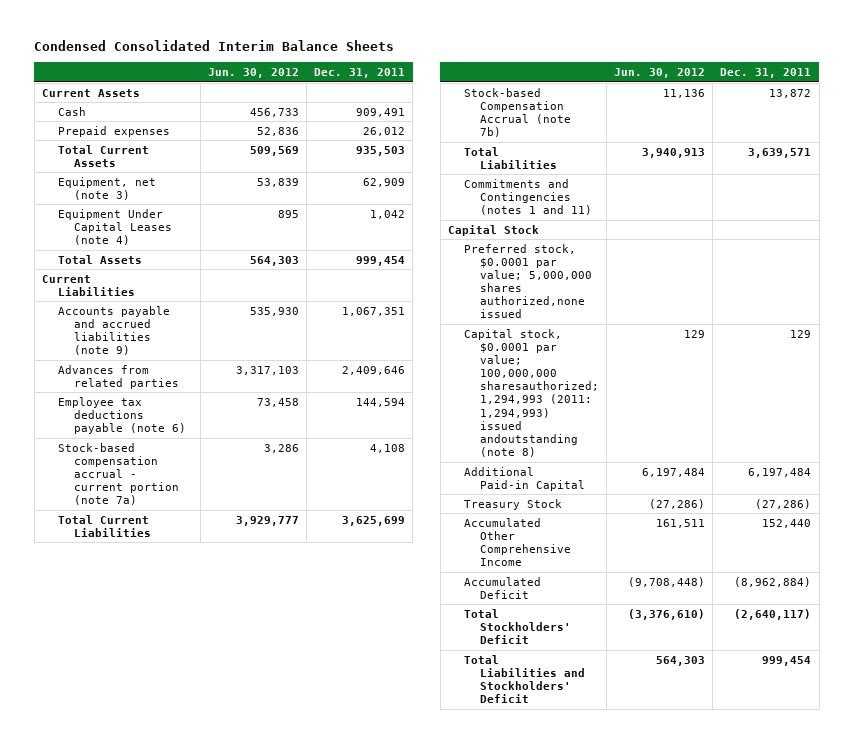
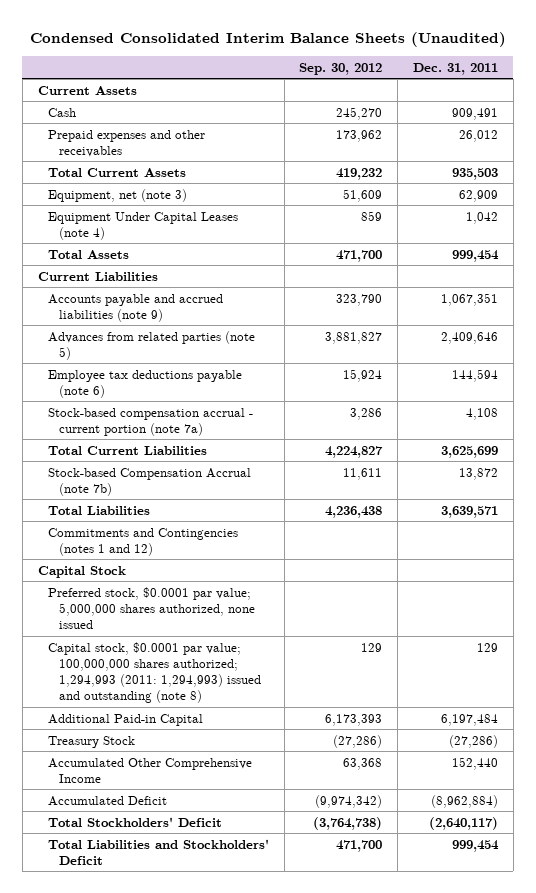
- Condensed Consolidated Interim Balance Sheets
+ Condensed Consolidated Interim Balance Sheets (Unaudited)
- | Jun. 30, 2012 | Dec. 31, 2011
+ | Sep. 30, 2012 | Dec. 31, 2011
- Prepaid expenses | 52,836 | 26,012
+ Prepaid expenses and other receivables | 173,962 | 26,012
- Advances from related parties | 3,317,103 | 2,409,646
+ Advances from related parties (note 5) | 3,881,827 | 2,409,646
- Commitments and Contingencies (notes 1 and 11)
+ Commitments and Contingencies (notes 1 and 12)
- Preferred stock, $0.0001 par value; 5,000,000 shares authorized,none issued
- Capital stock, $0.0001 par value; 100,000,000 sharesauthorized; 1,294,993 (2011: 1,294,993) issued andoutstanding (note 8) | 129 | 129
+ Preferred stock, $0.0001 par value; 5,000,000 shares authorized, none issued
+ Capital stock, $0.0001 par value; 100,000,000 shares authorized; 1,294,993 (2011: 1,294,993) issued and outstanding (note 8) | 129 | 129

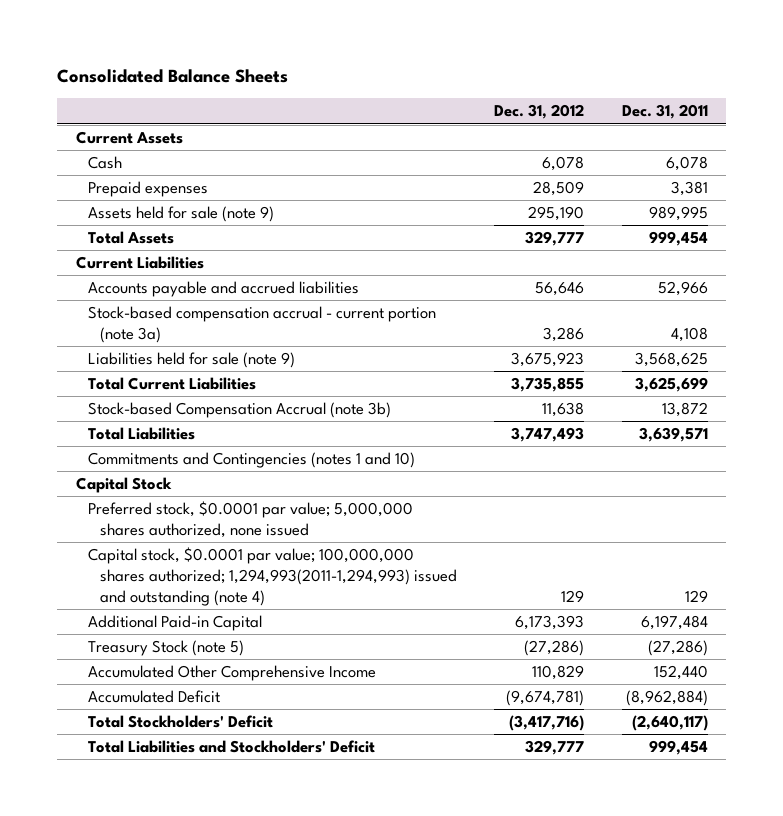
- Condensed Consolidated Interim Balance Sheets (Unaudited)
+ Consolidated Balance Sheets
- | Sep. 30, 2012 | Dec. 31, 2011
+ | Dec. 31, 2012 | Dec. 31, 2011
- Cash | 245,270 | 909,491
- Prepaid expenses and other receivables | 173,962 | 26,012
- Total Current Assets | 419,232 | 935,503
- Equipment, net (note 3) | 51,609 | 62,909
- Equipment Under Capital Leases (note 4) | 859 | 1,042
+ Cash | 6,078 | 6,078
+ Prepaid expenses | 28,509 | 3,381
+ Assets held for sale (note 9) | 295,190 | 989,995
- Accounts payable and accrued liabilities (note 9) | 323,790 | 1,067,351
- Advances from related parties (note 5) | 3,881,827 | 2,409,646
- Employee tax deductions payable (note 6) | 15,924 | 144,594
- Stock-based compensation accrual - current portion (note 7a) | 3,286 | 4,108
+ Accounts payable and accrued liabilities | 56,646 | 52,966
+ Stock-based compensation accrual - current portion (note 3a) | 3,286 | 4,108
+ Liabilities held for sale (note 9) | 3,675,923 | 3,568,625
- Stock-based Compensation Accrual (note 7b) | 11,611 | 13,872
+ Stock-based Compensation Accrual (note 3b) | 11,638 | 13,872
- Commitments and Contingencies (notes 1 and 12)
+ Commitments and Contingencies (notes 1 and 10)
- Capital stock, $0.0001 par value; 100,000,000 shares authorized; 1,294,993 (2011: 1,294,993) issued and outstanding (note 8) | 129 | 129
+ Capital stock, $0.0001 par value; 100,000,000 shares authorized; 1,294,993(2011-1,294,993) issued and outstanding (note 4) | 129 | 129
- Treasury Stock | (27,286) | (27,286)
+ Treasury Stock (note 5) | (27,286) | (27,286)

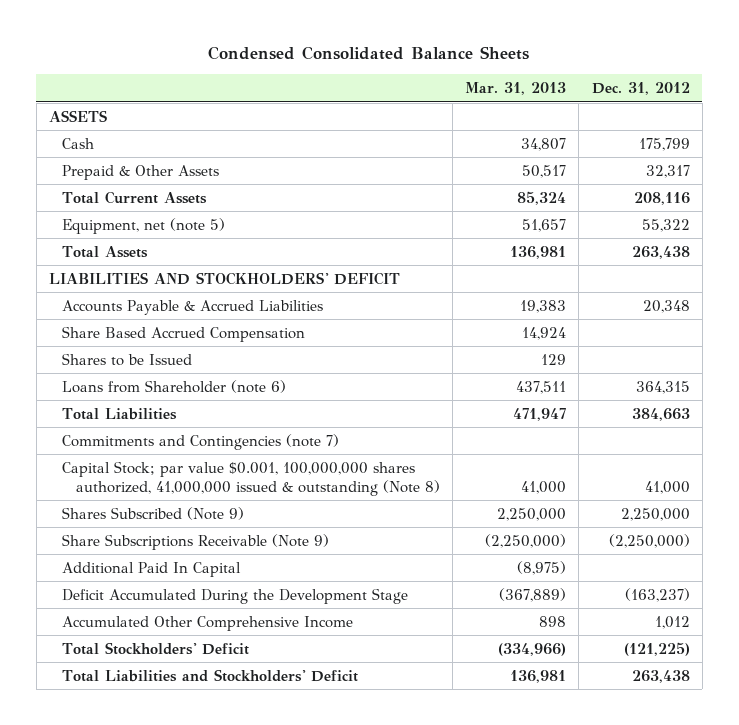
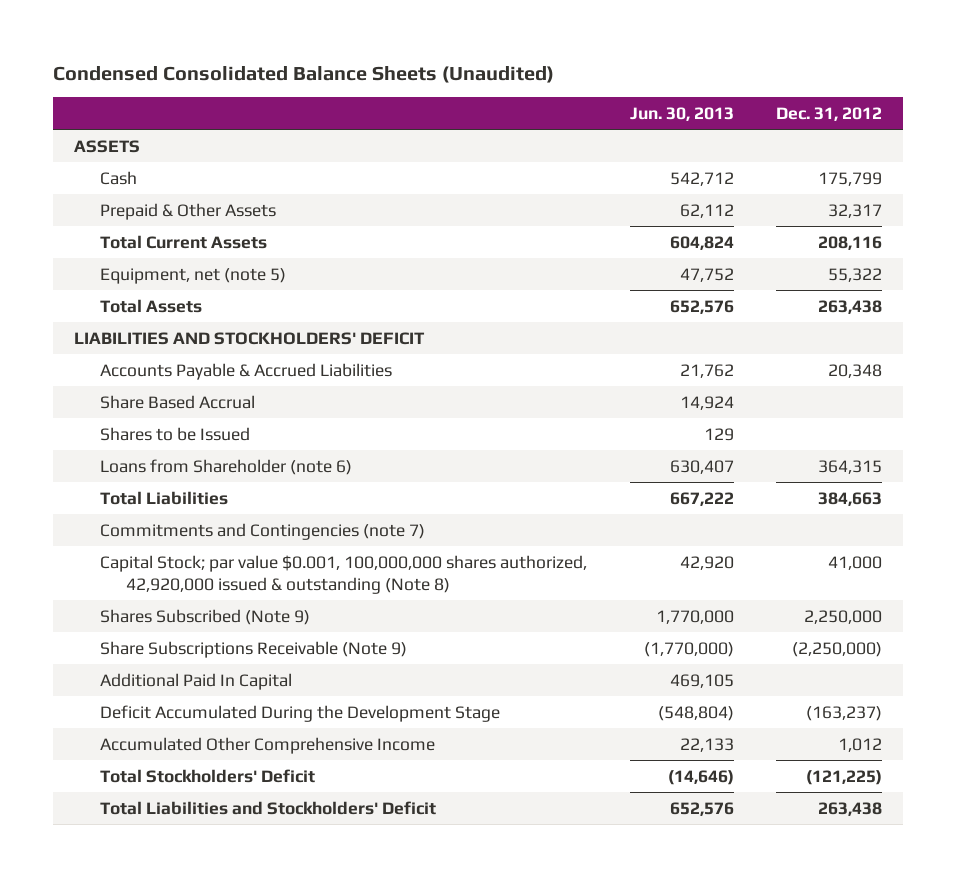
- Condensed Consolidated Balance Sheets
+ Condensed Consolidated Balance Sheets (Unaudited)
- | Mar. 31, 2013 | Dec. 31, 2012
+ | Jun. 30, 2013 | Dec. 31, 2012
- Share Based Accrued Compensation | 14,924 |
+ Share Based Accrual | 14,924 |
- Capital Stock; par value $0.001, 100,000,000 shares authorized, 41,000,000 issued & outstanding (Note 8) | 41,000 | 41,000
+ Capital Stock; par value $0.001, 100,000,000 shares authorized, 42,920,000 issued & outstanding (Note 8) | 42,920 | 41,000

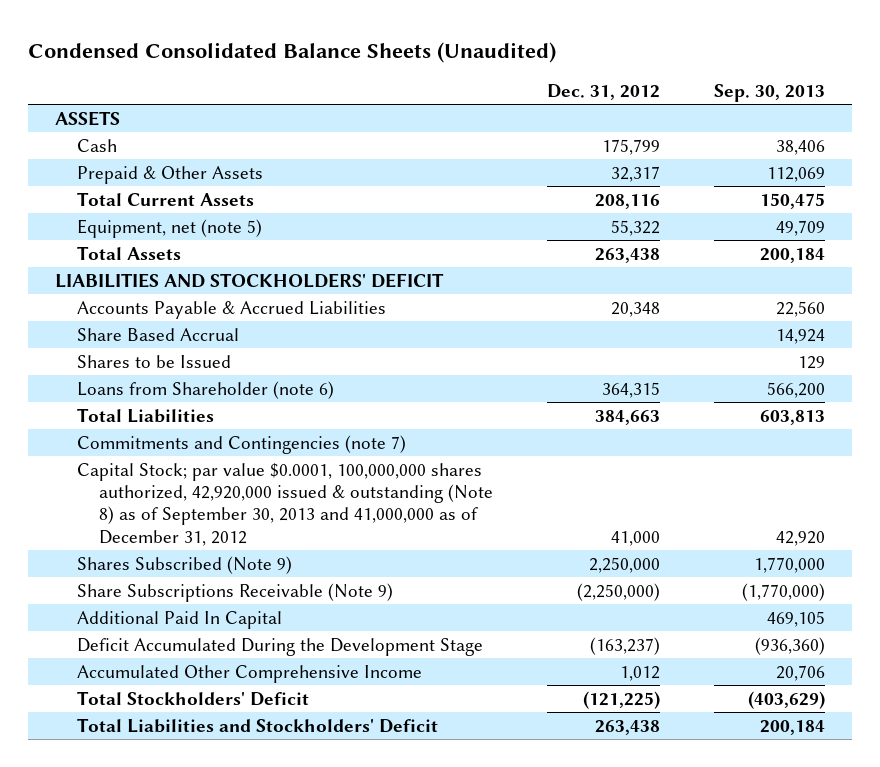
- | Jun. 30, 2013 | Dec. 31, 2012
+ | Dec. 31, 2012 | Sep. 30, 2013
- Capital Stock; par value $0.001, 100,000,000 shares authorized, 42,920,000 issued & outstanding (Note 8) | 42,920 | 41,000
+ Capital Stock; par value $0.0001, 100,000,000 shares authorized, 42,920,000 issued & outstanding (Note 8) as of September 30, 2013 and 41,000,000 as of December 31, 2012 | 41,000 | 42,920

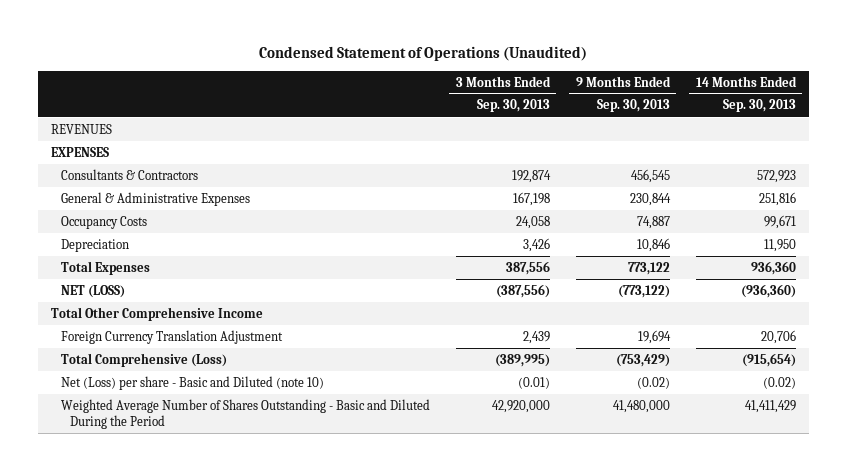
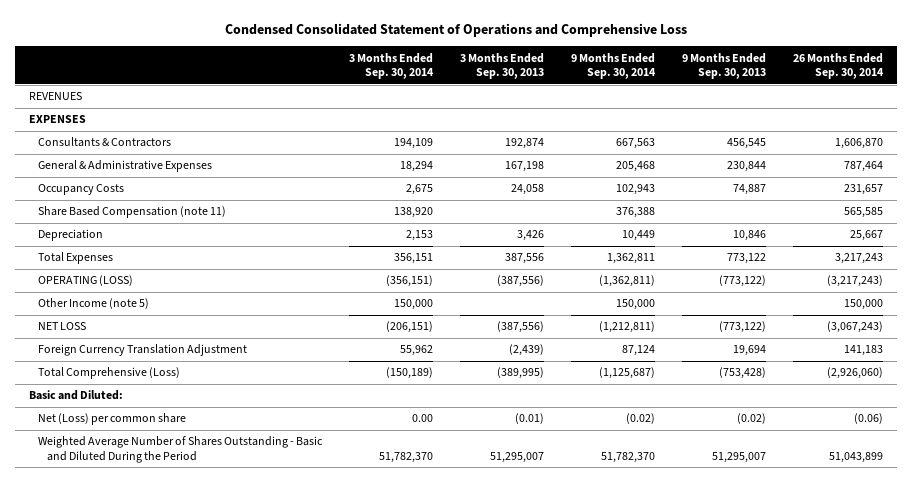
- Condensed Statement of Operations (Unaudited)
+ Condensed Consolidated Statement of Operations and Comprehensive Loss
- | 3 Months Ended Sep. 30, 2013 | 9 Months Ended Sep. 30, 2013 | 14 Months Ended Sep. 30, 2013
+ | 3 Months Ended Sep. 30, 2014 | 3 Months Ended Sep. 30, 2013 | 9 Months Ended Sep. 30, 2014 | 9 Months Ended Sep. 30, 2013 | 26 Months Ended Sep. 30, 2014
+ Share Based Compensation (note 11) | 138,920 | | 376,388 | | 565,585
- NET (LOSS) | (387,556) | (773,122) | (936,360)
- Total Other Comprehensive Income
- Foreign Currency Translation Adjustment | 2,439 | 19,694 | 20,706
- Total Comprehensive (Loss) | (389,995) | (753,429) | (915,654)
- Net (Loss) per share - Basic and Diluted (note 10) | (0.01) | (0.02) | (0.02)
- Weighted Average Number of Shares Outstanding - Basic and Diluted During the Period | 42,920,000 | 41,480,000 | 41,411,429
+ OPERATING (LOSS) | (356,151) | (387,556) | (1,362,811) | (773,122) | (3,217,243)
+ Other Income (note 5) | 150,000 | | 150,000 | | 150,000
+ NET LOSS | (206,151) | (387,556) | (1,212,811) | (773,122) | (3,067,243)
+ Foreign Currency Translation Adjustment | 55,962 | (2,439) | 87,124 | 19,694 | 141,183
+ Total Comprehensive (Loss) | (150,189) | (389,995) | (1,125,687) | (753,428) | (2,926,060)
+ Basic and Diluted:
+ Net (Loss) per common share | 0.00 | (0.01) | (0.02) | (0.02) | (0.06)
+ Weighted Average Number of Shares Outstanding - Basic and Diluted During the Period | 51,782,370 | 51,295,007 | 51,782,370 | 51,295,007 | 51,043,899

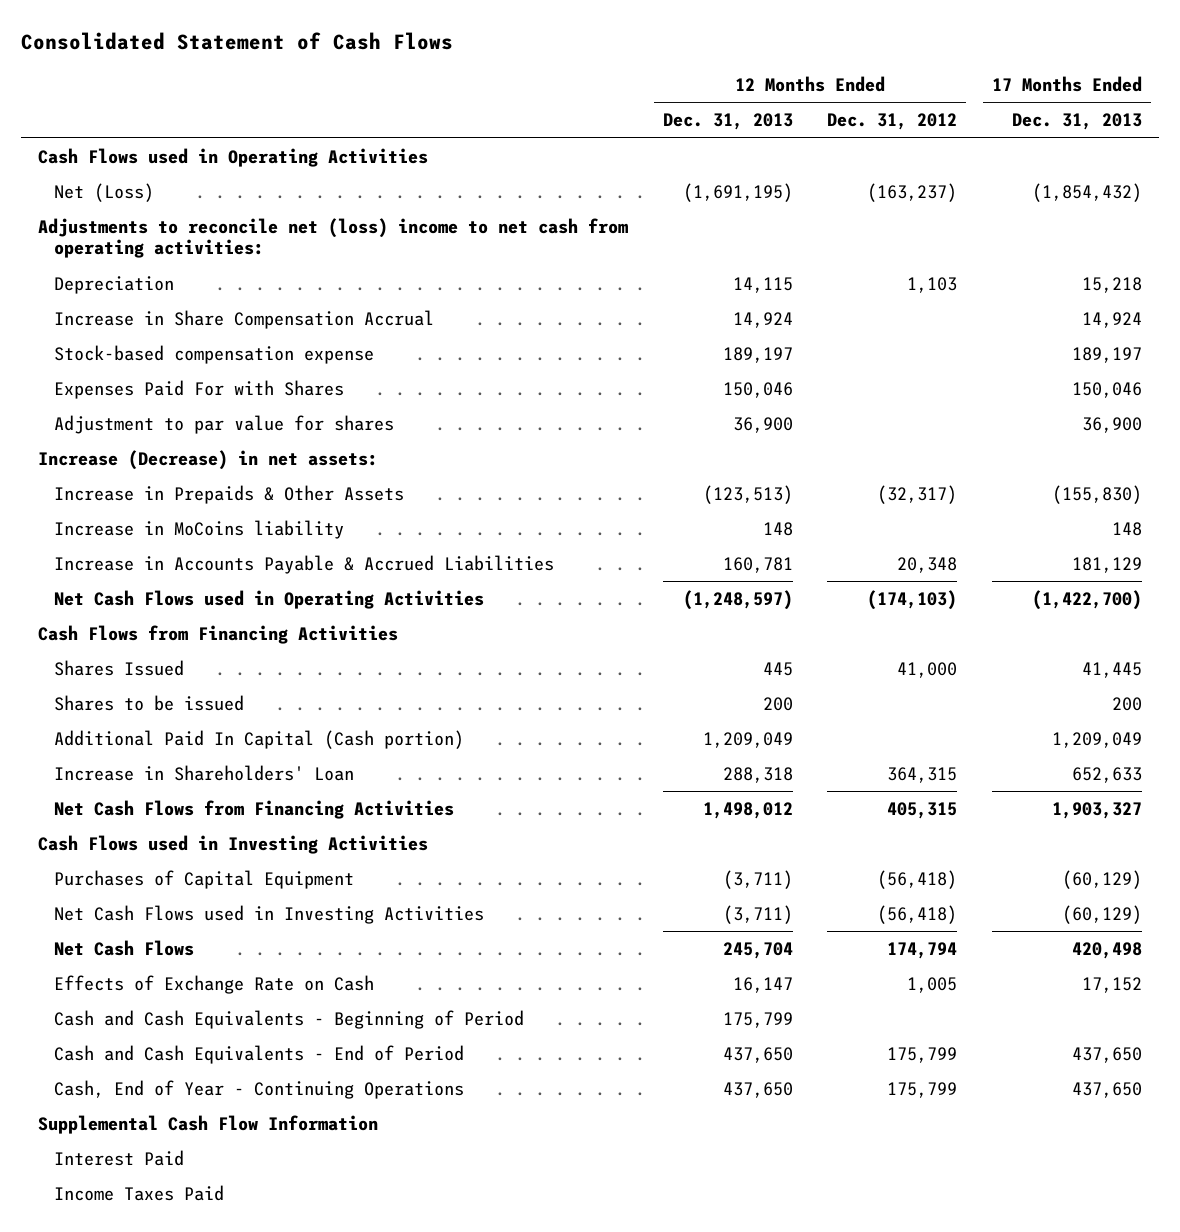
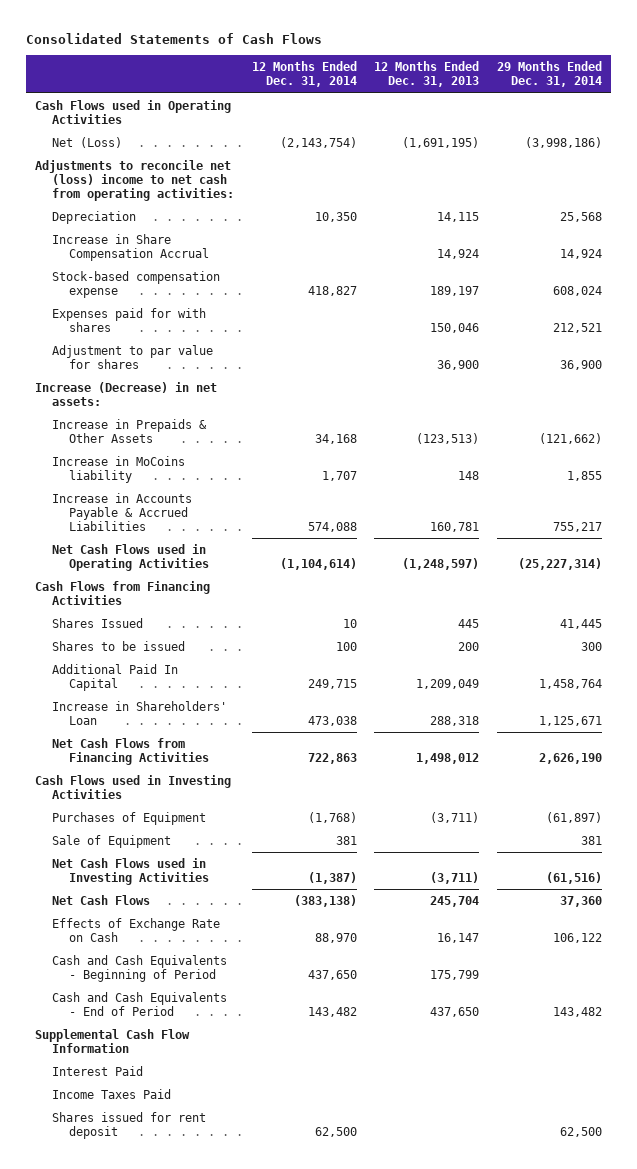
- Consolidated Statement of Cash Flows
+ Consolidated Statements of Cash Flows
- | 12 Months Ended Dec. 31, 2013 | 12 Months Ended Dec. 31, 2012 | 17 Months Ended Dec. 31, 2013
+ | 12 Months Ended Dec. 31, 2014 | 12 Months Ended Dec. 31, 2013 | 29 Months Ended Dec. 31, 2014
- Expenses Paid For with Shares | 150,046 | | 150,046
+ Expenses paid for with shares | | 150,046 | 212,521
- Additional Paid In Capital (Cash portion) | 1,209,049 | | 1,209,049
+ Additional Paid In Capital | 249,715 | 1,209,049 | 1,458,764
- Purchases of Capital Equipment | (3,711) | (56,418) | (60,129)
+ Purchases of Equipment | (1,768) | (3,711) | (61,897)
+ Sale of Equipment | 381 | | 381
- Cash, End of Year - Continuing Operations | 437,650 | 175,799 | 437,650
+ Shares issued for rent deposit | 62,500 | | 62,500

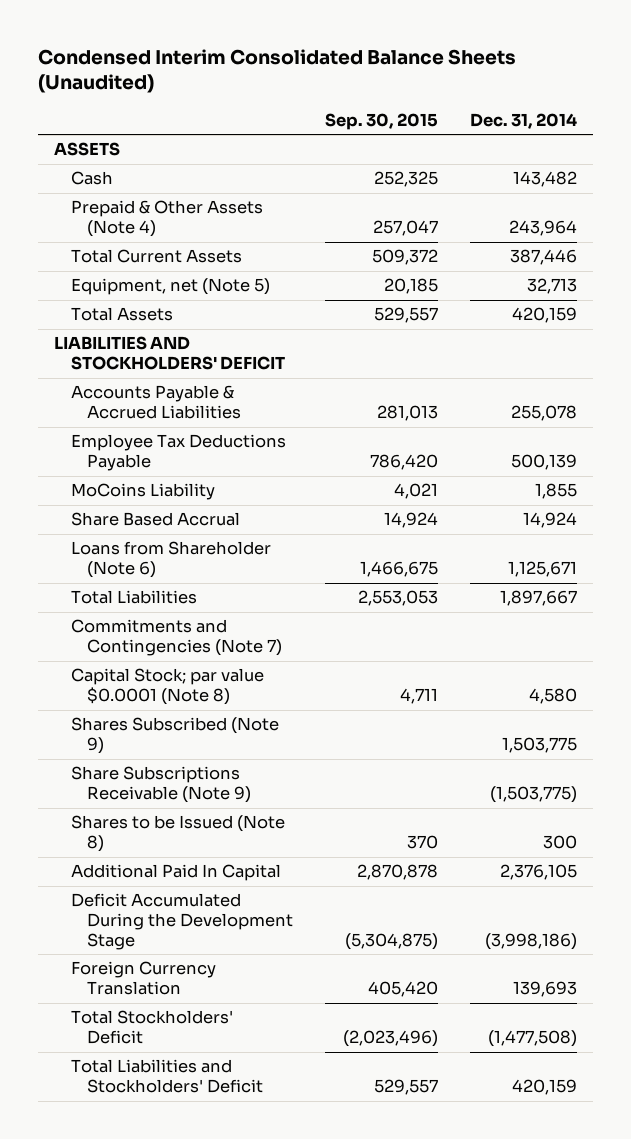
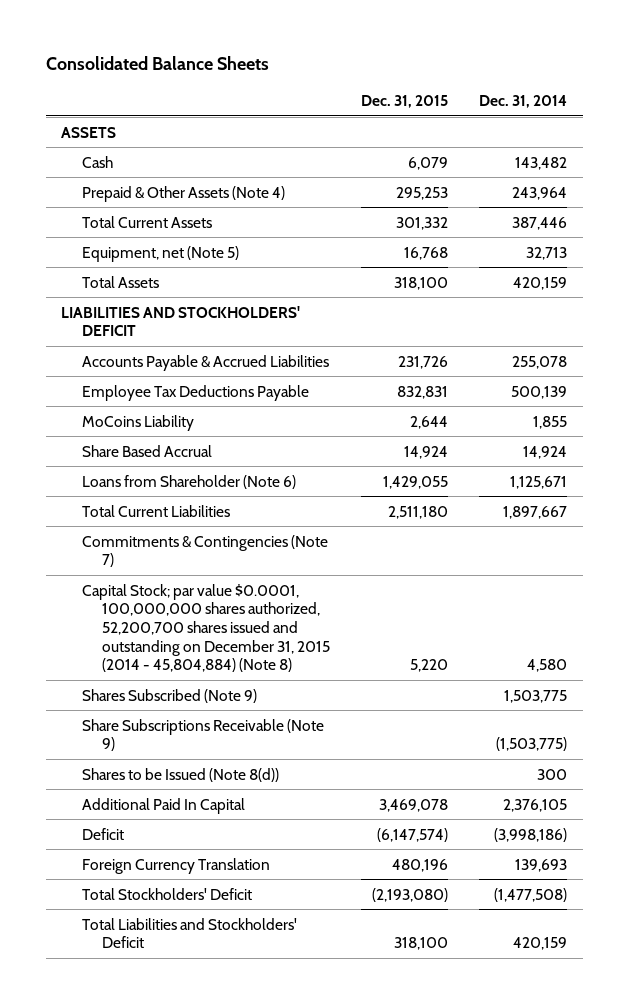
- Condensed Interim Consolidated Balance Sheets (Unaudited)
+ Consolidated Balance Sheets
- | Sep. 30, 2015 | Dec. 31, 2014
+ | Dec. 31, 2015 | Dec. 31, 2014
- Total Liabilities | 2,553,053 | 1,897,667
- Commitments and Contingencies (Note 7)
- Capital Stock; par value $0.0001 (Note 8) | 4,711 | 4,580
+ Total Current Liabilities | 2,511,180 | 1,897,667
+ Commitments & Contingencies (Note 7)
+ Capital Stock; par value $0.0001, 100,000,000 shares authorized, 52,200,700 shares issued and outstanding on December 31, 2015 (2014 - 45,804,884) (Note 8) | 5,220 | 4,580
- Shares to be Issued (Note 8) | 370 | 300
+ Shares to be Issued (Note 8(d)) | | 300
- Deficit Accumulated During the Development Stage | (5,304,875) | (3,998,186)
+ Deficit | (6,147,574) | (3,998,186)

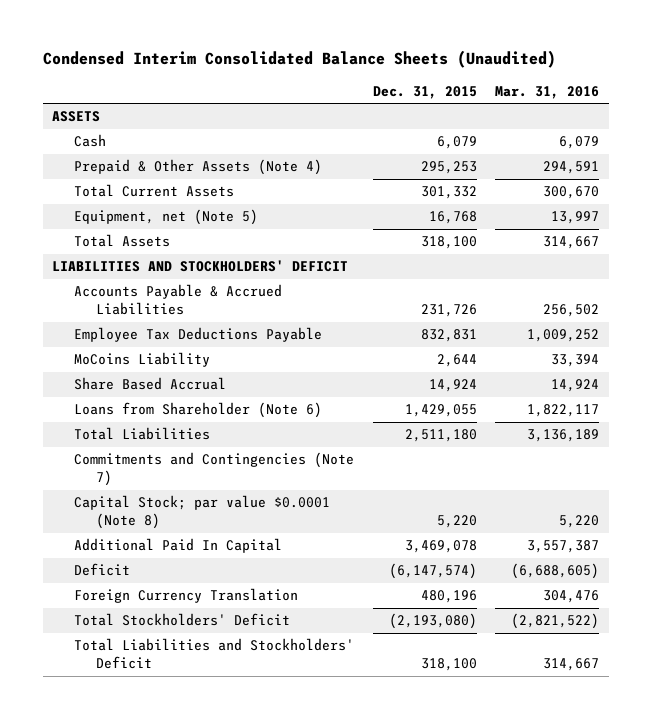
- Consolidated Balance Sheets
+ Condensed Interim Consolidated Balance Sheets (Unaudited)
- | Dec. 31, 2015 | Dec. 31, 2014
+ | Dec. 31, 2015 | Mar. 31, 2016
- Total Current Liabilities | 2,511,180 | 1,897,667
- Commitments & Contingencies (Note 7)
- Capital Stock; par value $0.0001, 100,000,000 shares authorized, 52,200,700 shares issued and outstanding on December 31, 2015 (2014 - 45,804,884) (Note 8) | 5,220 | 4,580
- Shares Subscribed (Note 9) | | 1,503,775
- Share Subscriptions Receivable (Note 9) | | (1,503,775)
- Shares to be Issued (Note 8(d)) | | 300
+ Total Liabilities | 2,511,180 | 3,136,189
+ Commitments and Contingencies (Note 7)
+ Capital Stock; par value $0.0001 (Note 8) | 5,220 | 5,220

